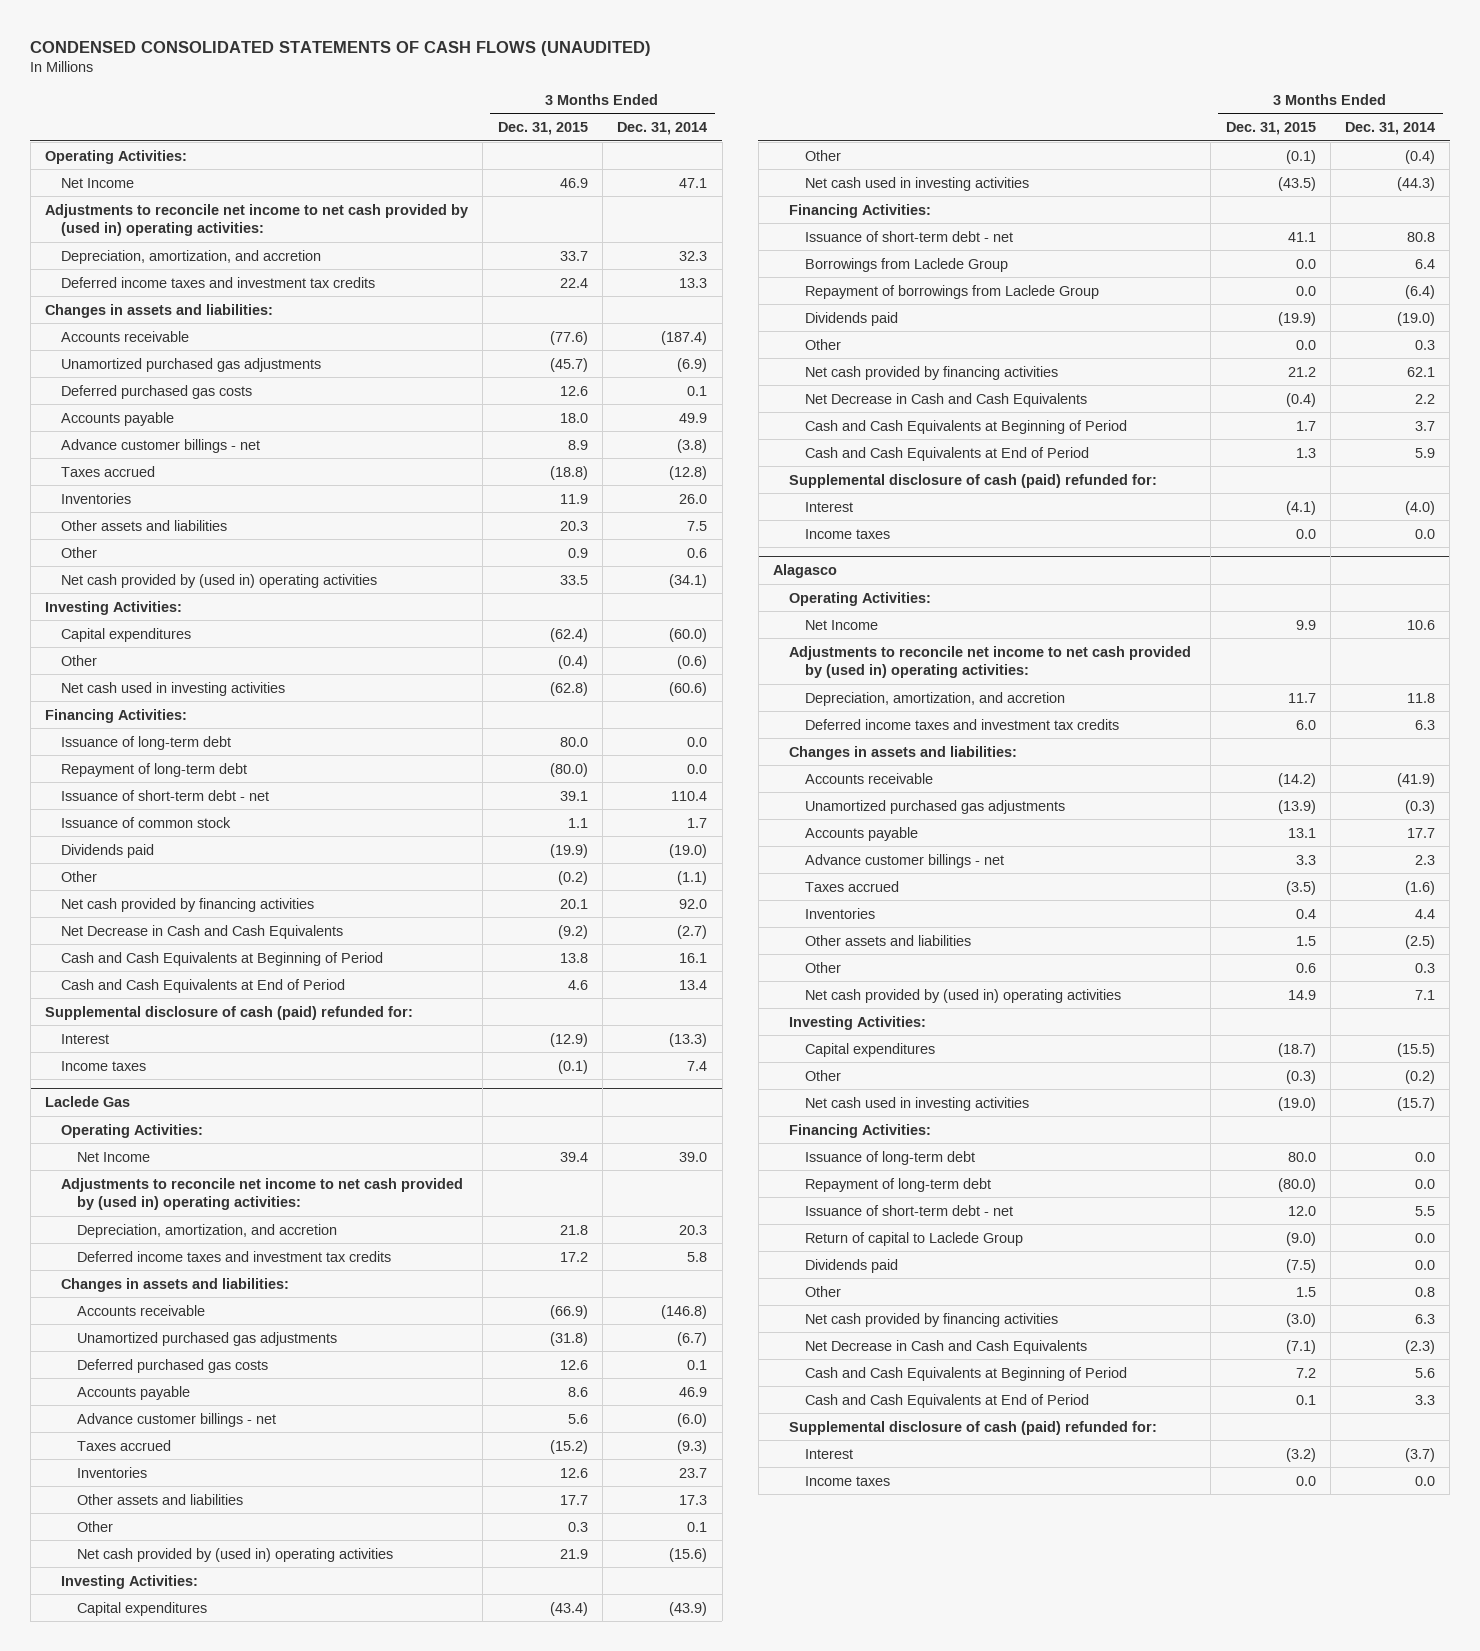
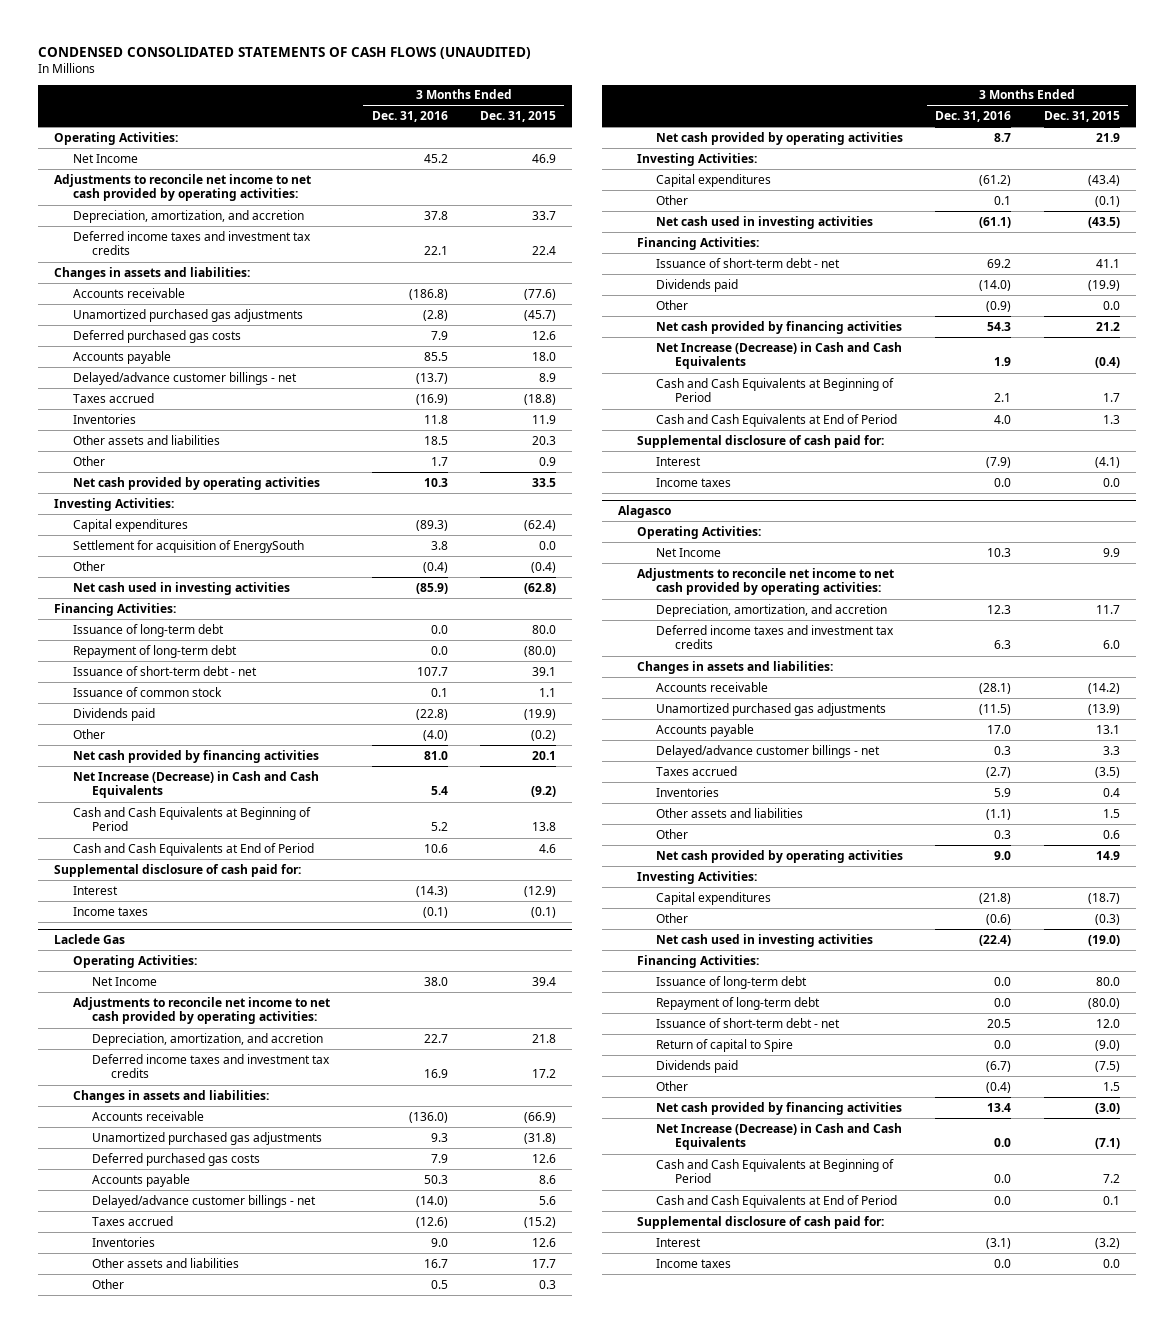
- | 3 Months Ended Dec. 31, 2015 | 3 Months Ended Dec. 31, 2014
+ | 3 Months Ended Dec. 31, 2016 | 3 Months Ended Dec. 31, 2015
- Adjustments to reconcile net income to net cash provided by (used in) operating activities:
+ Adjustments to reconcile net income to net cash provided by operating activities:
- Advance customer billings - net | 8.9 | (3.8)
+ Delayed/advance customer billings - net | (13.7) | 8.9
- Net cash provided by (used in) operating activities | 33.5 | (34.1)
+ Net cash provided by operating activities | 10.3 | 33.5
+ Settlement for acquisition of EnergySouth | 3.8 | 0.0
- Net Decrease in Cash and Cash Equivalents | (9.2) | (2.7)
+ Net Increase (Decrease) in Cash and Cash Equivalents | 5.4 | (9.2)
- Supplemental disclosure of cash (paid) refunded for:
+ Supplemental disclosure of cash paid for:
@ Laclede Gas
- Adjustments to reconcile net income to net cash provided by (used in) operating activities:
+ Adjustments to reconcile net income to net cash provided by operating activities:
- Advance customer billings - net | 5.6 | (6.0)
+ Delayed/advance customer billings - net | (14.0) | 5.6
- Net cash provided by (used in) operating activities | 21.9 | (15.6)
+ Net cash provided by operating activities | 8.7 | 21.9
- Borrowings from Laclede Group | 0.0 | 6.4
- Repayment of borrowings from Laclede Group | 0.0 | (6.4)
- Net Decrease in Cash and Cash Equivalents | (0.4) | 2.2
+ Net Increase (Decrease) in Cash and Cash Equivalents | 1.9 | (0.4)
- Supplemental disclosure of cash (paid) refunded for:
+ Supplemental disclosure of cash paid for:
@ Alagasco
- Adjustments to reconcile net income to net cash provided by (used in) operating activities:
+ Adjustments to reconcile net income to net cash provided by operating activities:
- Advance customer billings - net | 3.3 | 2.3
+ Delayed/advance customer billings - net | 0.3 | 3.3
- Net cash provided by (used in) operating activities | 14.9 | 7.1
+ Net cash provided by operating activities | 9.0 | 14.9
- Return of capital to Laclede Group | (9.0) | 0.0
+ Return of capital to Spire | 0.0 | (9.0)
- Net Decrease in Cash and Cash Equivalents | (7.1) | (2.3)
+ Net Increase (Decrease) in Cash and Cash Equivalents | 0.0 | (7.1)
- Supplemental disclosure of cash (paid) refunded for:
+ Supplemental disclosure of cash paid for:

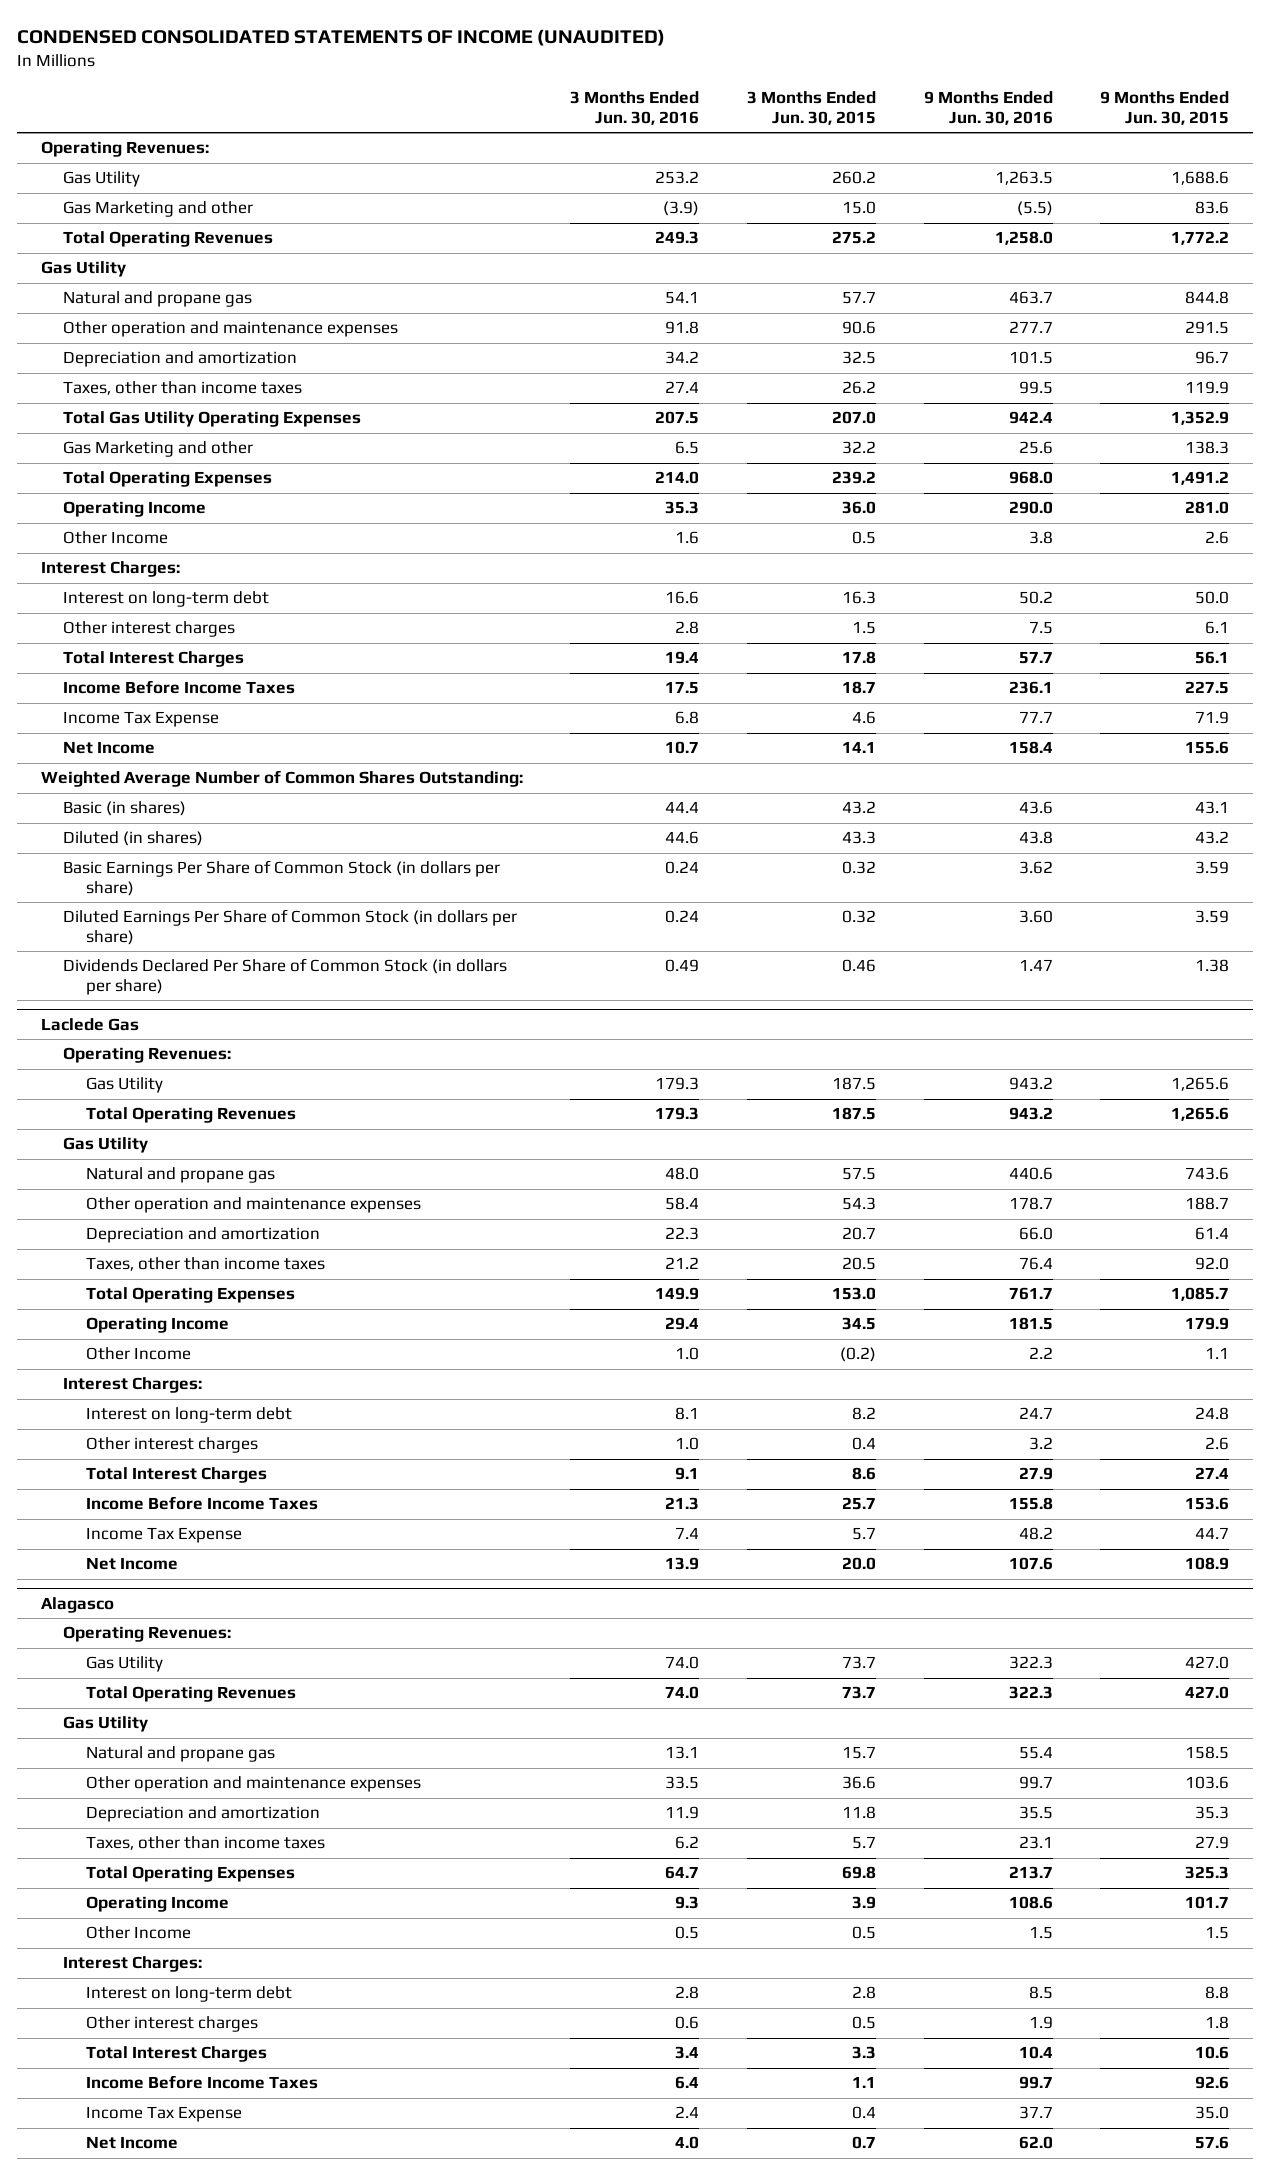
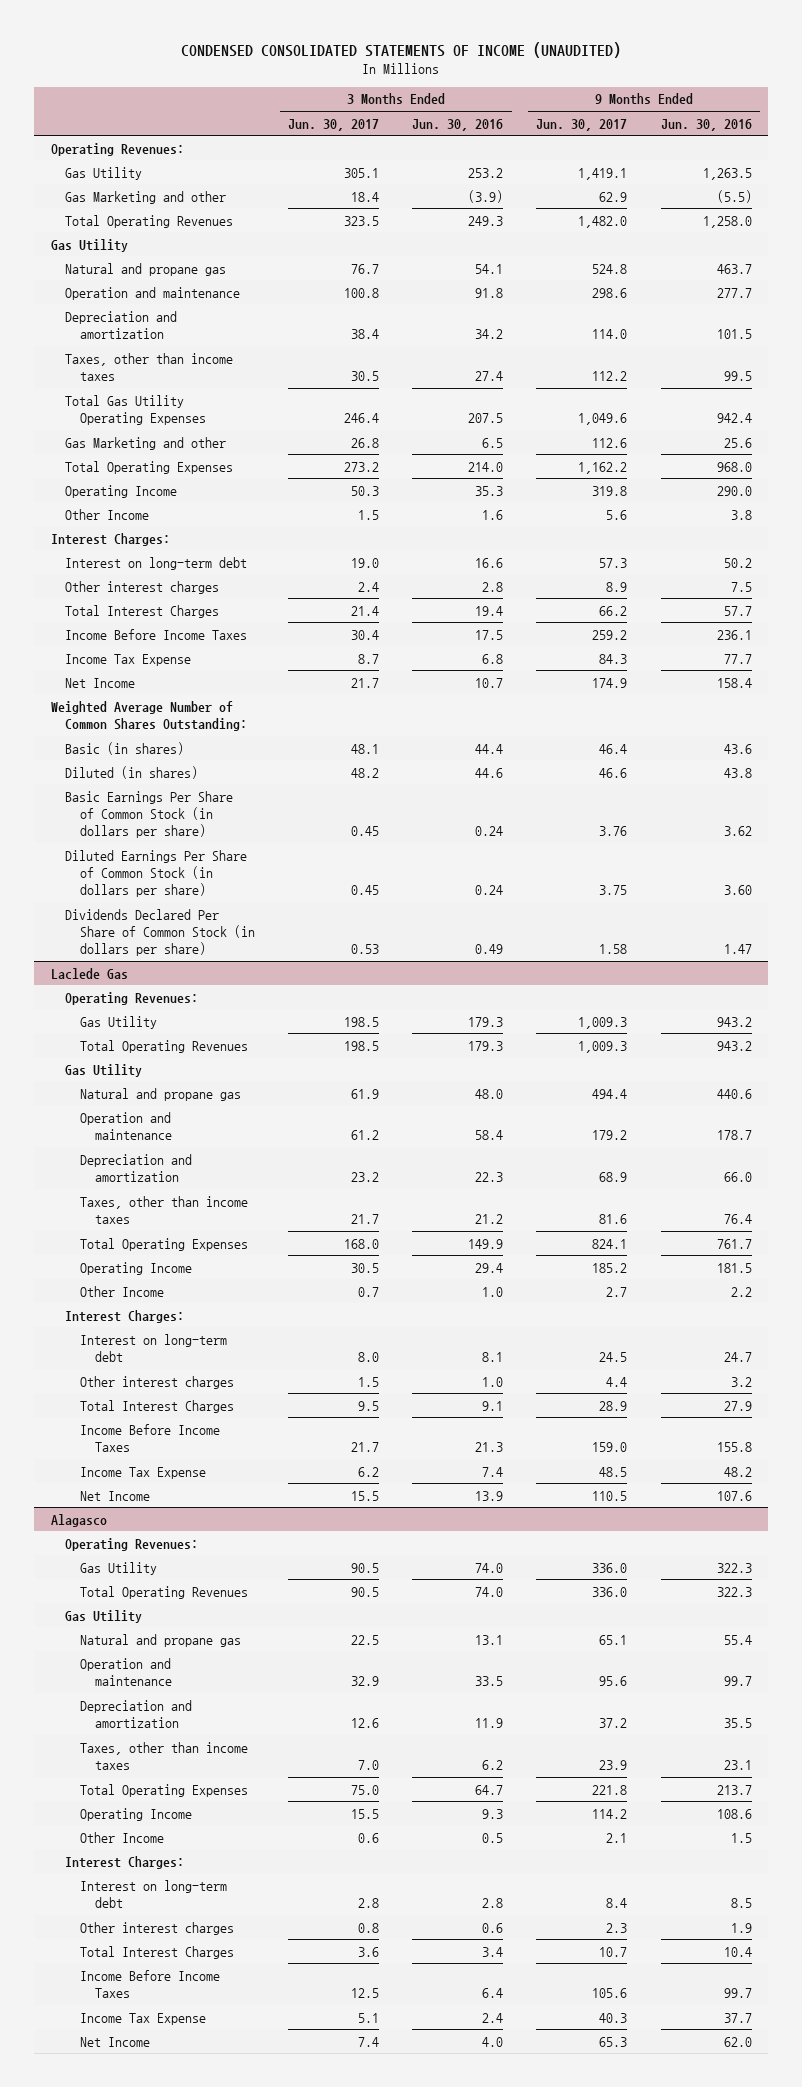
- | 3 Months Ended Jun. 30, 2016 | 3 Months Ended Jun. 30, 2015 | 9 Months Ended Jun. 30, 2016 | 9 Months Ended Jun. 30, 2015
+ | 3 Months Ended Jun. 30, 2017 | 3 Months Ended Jun. 30, 2016 | 9 Months Ended Jun. 30, 2017 | 9 Months Ended Jun. 30, 2016
- Other operation and maintenance expenses | 91.8 | 90.6 | 277.7 | 291.5
+ Operation and maintenance | 100.8 | 91.8 | 298.6 | 277.7
@ Laclede Gas
- Other operation and maintenance expenses | 58.4 | 54.3 | 178.7 | 188.7
+ Operation and maintenance | 61.2 | 58.4 | 179.2 | 178.7
@ Alagasco
- Other operation and maintenance expenses | 33.5 | 36.6 | 99.7 | 103.6
+ Operation and maintenance | 32.9 | 33.5 | 95.6 | 99.7

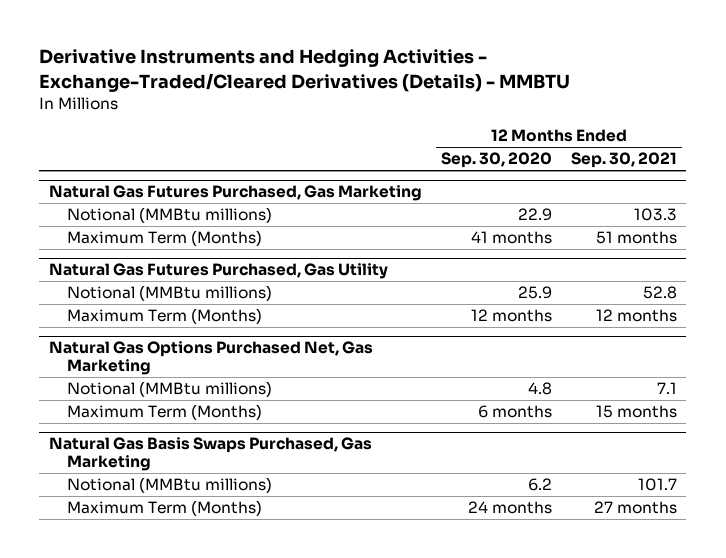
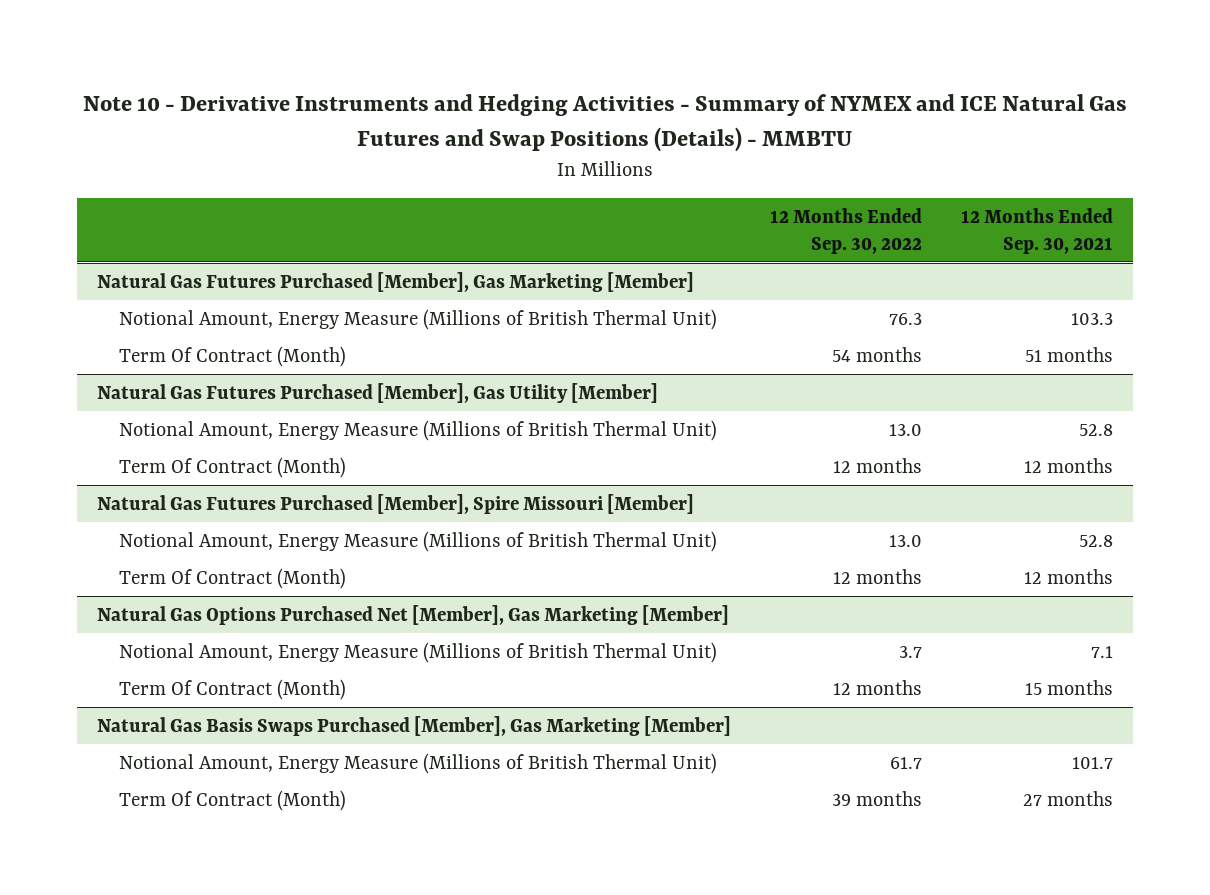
- Derivative Instruments and Hedging Activities - Exchange-Traded/Cleared Derivatives (Details) - MMBTU
+ Note 10 - Derivative Instruments and Hedging Activities - Summary of NYMEX and ICE Natural Gas Futures and Swap Positions (Details) - MMBTU
- | 12 Months Ended Sep. 30, 2020 | 12 Months Ended Sep. 30, 2021
+ | 12 Months Ended Sep. 30, 2022 | 12 Months Ended Sep. 30, 2021
- Natural Gas Futures Purchased, Gas Marketing
- Notional (MMBtu millions) | 22.9 | 103.3
- Maximum Term (Months) | 41 months | 51 months
- Natural Gas Futures Purchased, Gas Utility
- Notional (MMBtu millions) | 25.9 | 52.8
- Maximum Term (Months) | 12 months | 12 months
- Natural Gas Options Purchased Net, Gas Marketing
- Notional (MMBtu millions) | 4.8 | 7.1
- Maximum Term (Months) | 6 months | 15 months
- Natural Gas Basis Swaps Purchased, Gas Marketing
- Notional (MMBtu millions) | 6.2 | 101.7
- Maximum Term (Months) | 24 months | 27 months
+ Natural Gas Futures Purchased [Member], Gas Marketing [Member]
+ Notional Amount, Energy Measure (Millions of British Thermal Unit) | 76.3 | 103.3
+ Term Of Contract (Month) | 54 months | 51 months
+ Natural Gas Futures Purchased [Member], Gas Utility [Member]
+ Notional Amount, Energy Measure (Millions of British Thermal Unit) | 13.0 | 52.8
+ Term Of Contract (Month) | 12 months | 12 months
+ Natural Gas Futures Purchased [Member], Spire Missouri [Member]
+ Notional Amount, Energy Measure (Millions of British Thermal Unit) | 13.0 | 52.8
+ Term Of Contract (Month) | 12 months | 12 months
+ Natural Gas Options Purchased Net [Member], Gas Marketing [Member]
+ Notional Amount, Energy Measure (Millions of British Thermal Unit) | 3.7 | 7.1
+ Term Of Contract (Month) | 12 months | 15 months
+ Natural Gas Basis Swaps Purchased [Member], Gas Marketing [Member]
+ Notional Amount, Energy Measure (Millions of British Thermal Unit) | 61.7 | 101.7
+ Term Of Contract (Month) | 39 months | 27 months

